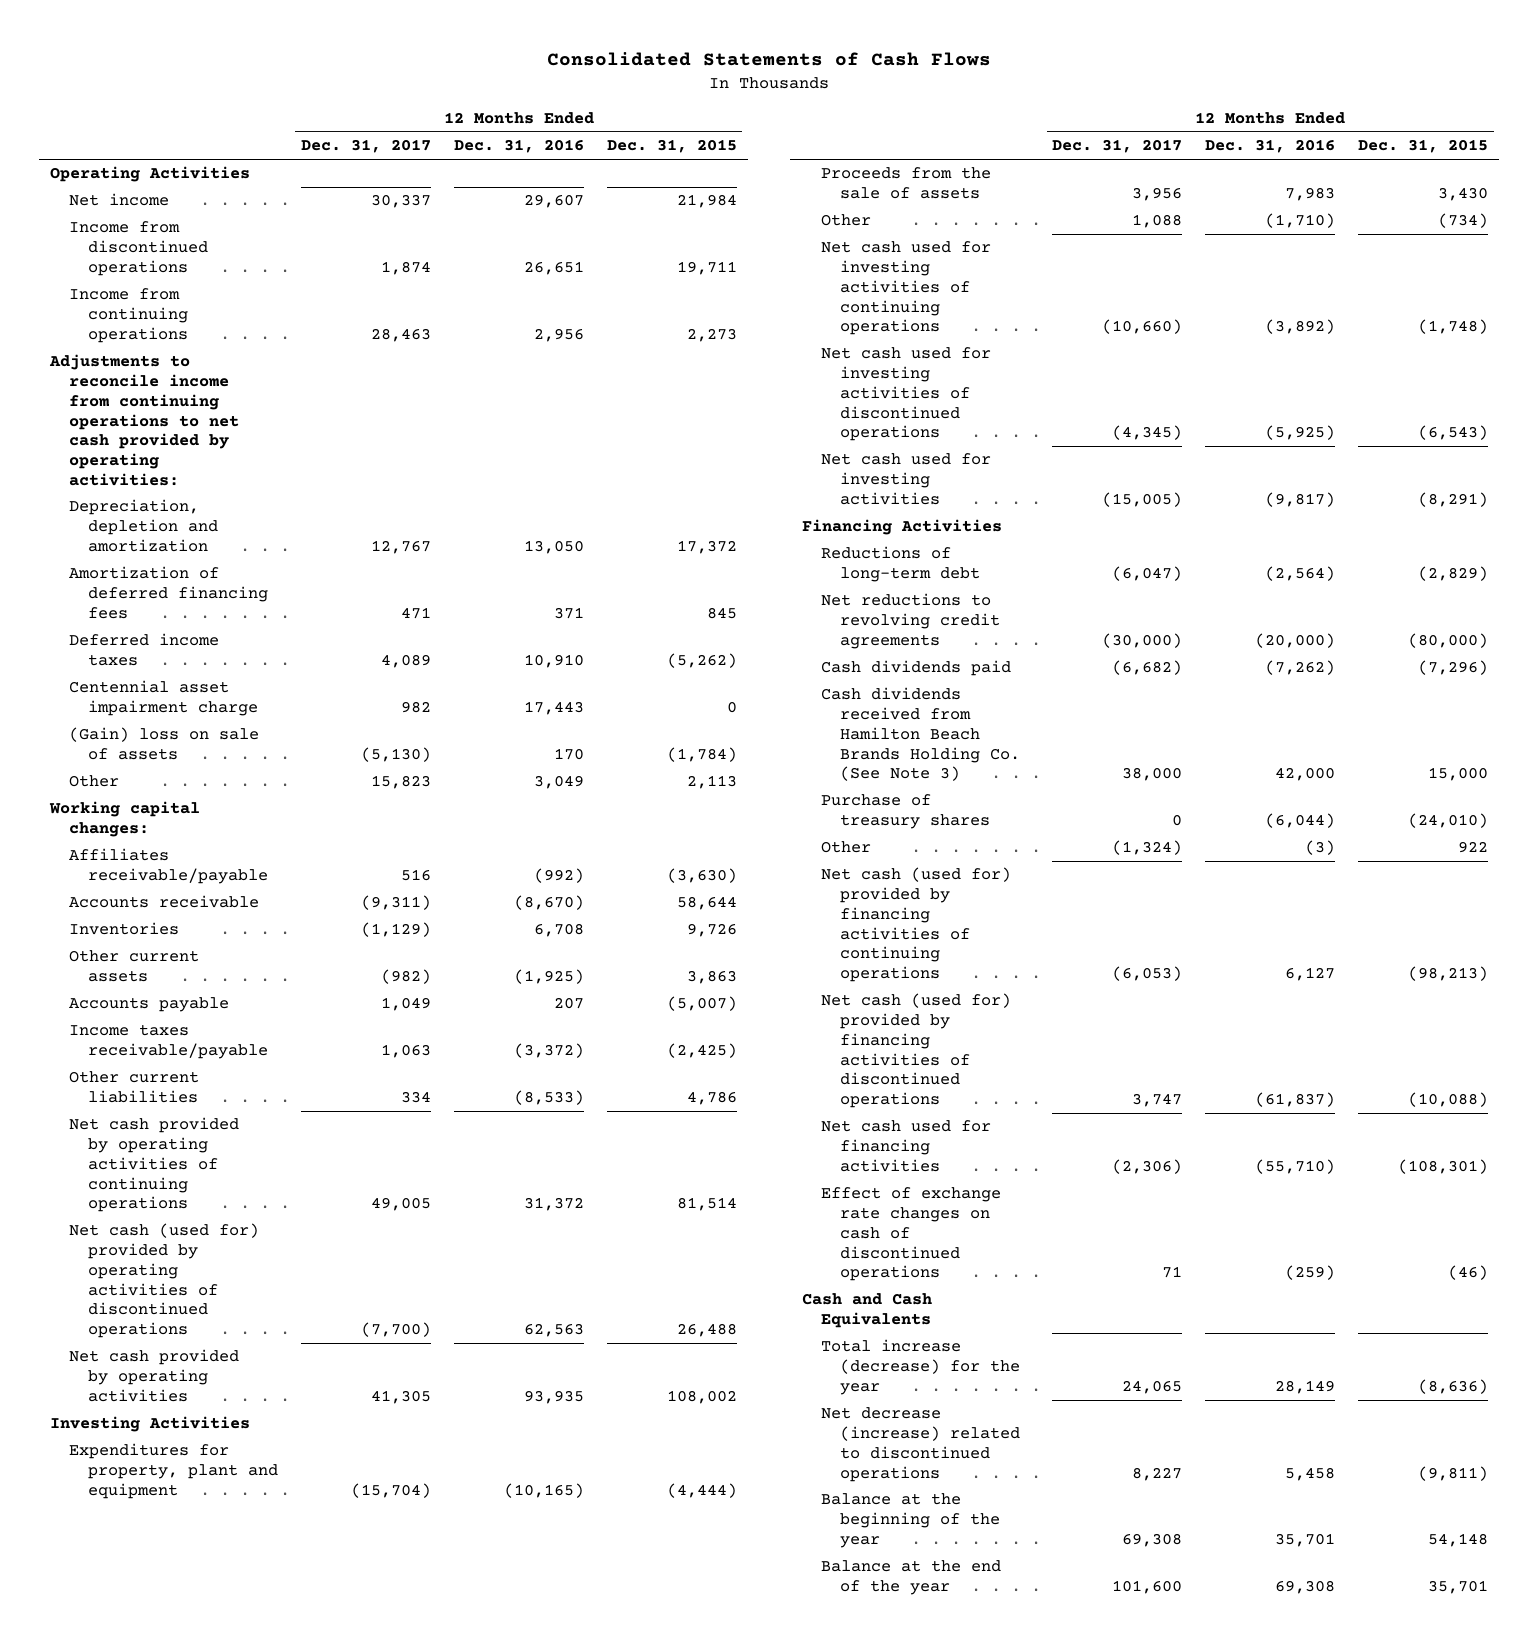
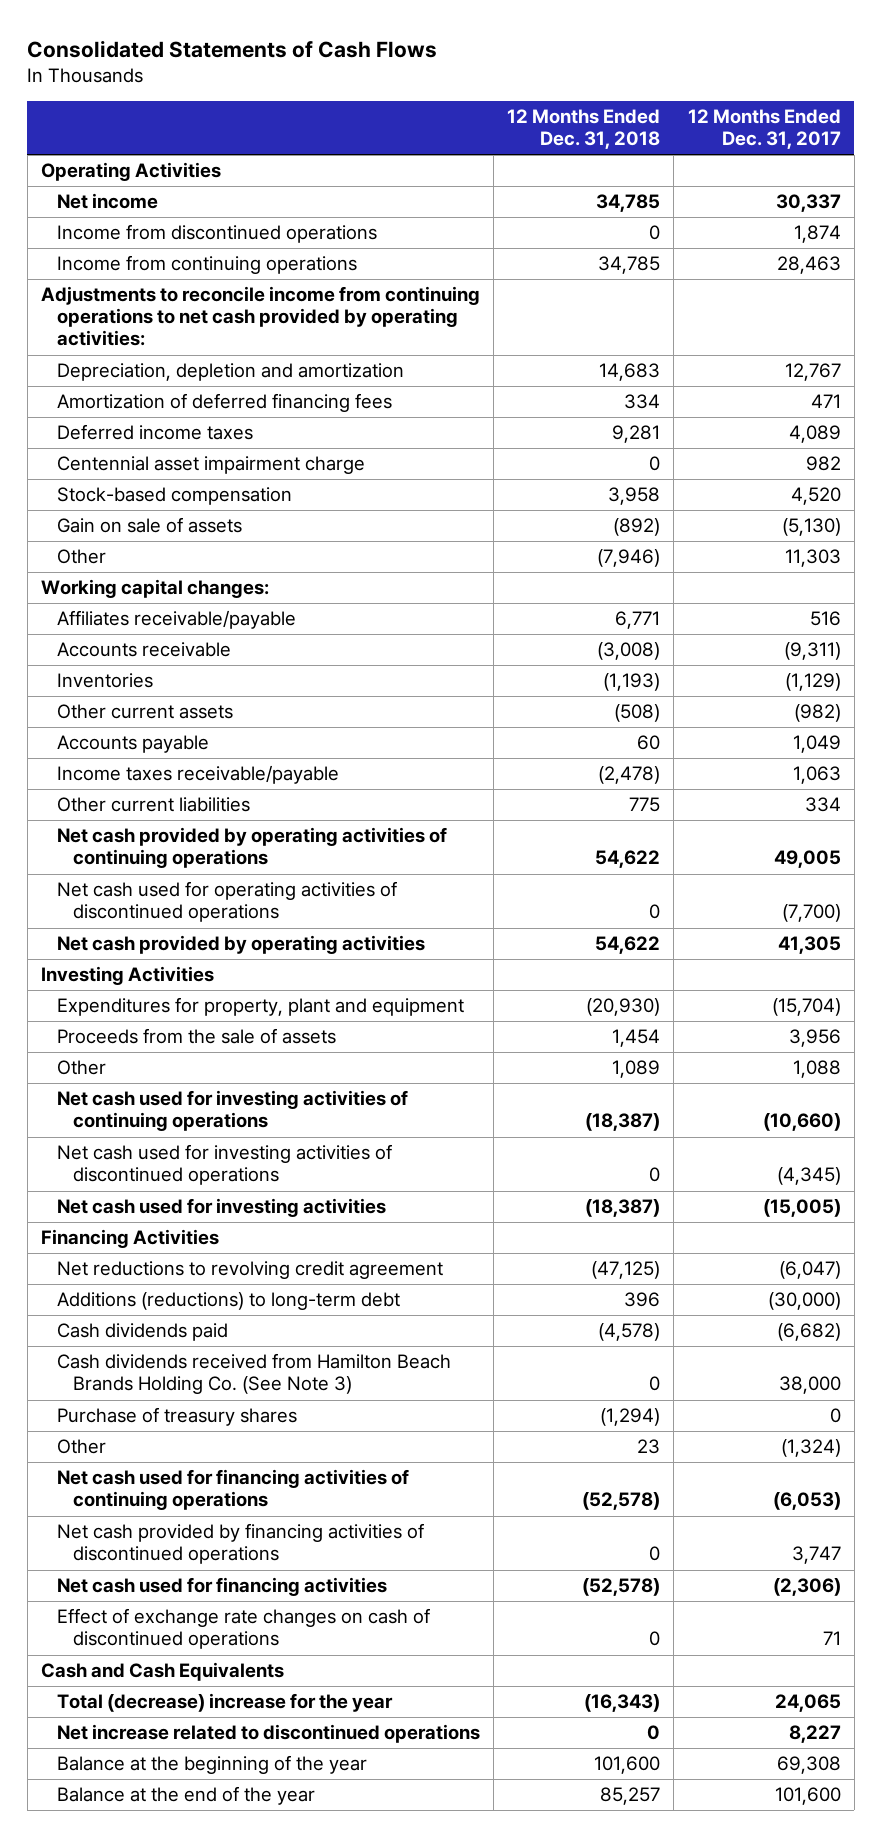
- | 12 Months Ended Dec. 31, 2017 | 12 Months Ended Dec. 31, 2016 | 12 Months Ended Dec. 31, 2015
+ | 12 Months Ended Dec. 31, 2018 | 12 Months Ended Dec. 31, 2017
- (Gain) loss on sale of assets | (5,130) | 170 | (1,784)
- Other | 15,823 | 3,049 | 2,113
+ Stock-based compensation | 3,958 | 4,520
+ Gain on sale of assets | (892) | (5,130)
+ Other | (7,946) | 11,303
- Net cash (used for) provided by operating activities of discontinued operations | (7,700) | 62,563 | 26,488
+ Net cash used for operating activities of discontinued operations | 0 | (7,700)
- Reductions of long-term debt | (6,047) | (2,564) | (2,829)
- Net reductions to revolving credit agreements | (30,000) | (20,000) | (80,000)
+ Net reductions to revolving credit agreement | (47,125) | (6,047)
+ Additions (reductions) to long-term debt | 396 | (30,000)
- Net cash (used for) provided by financing activities of continuing operations | (6,053) | 6,127 | (98,213)
- Net cash (used for) provided by financing activities of discontinued operations | 3,747 | (61,837) | (10,088)
+ Net cash used for financing activities of continuing operations | (52,578) | (6,053)
+ Net cash provided by financing activities of discontinued operations | 0 | 3,747
- Total increase (decrease) for the year | 24,065 | 28,149 | (8,636)
- Net decrease (increase) related to discontinued operations | 8,227 | 5,458 | (9,811)
+ Total (decrease) increase for the year | (16,343) | 24,065
+ Net increase related to discontinued operations | 0 | 8,227

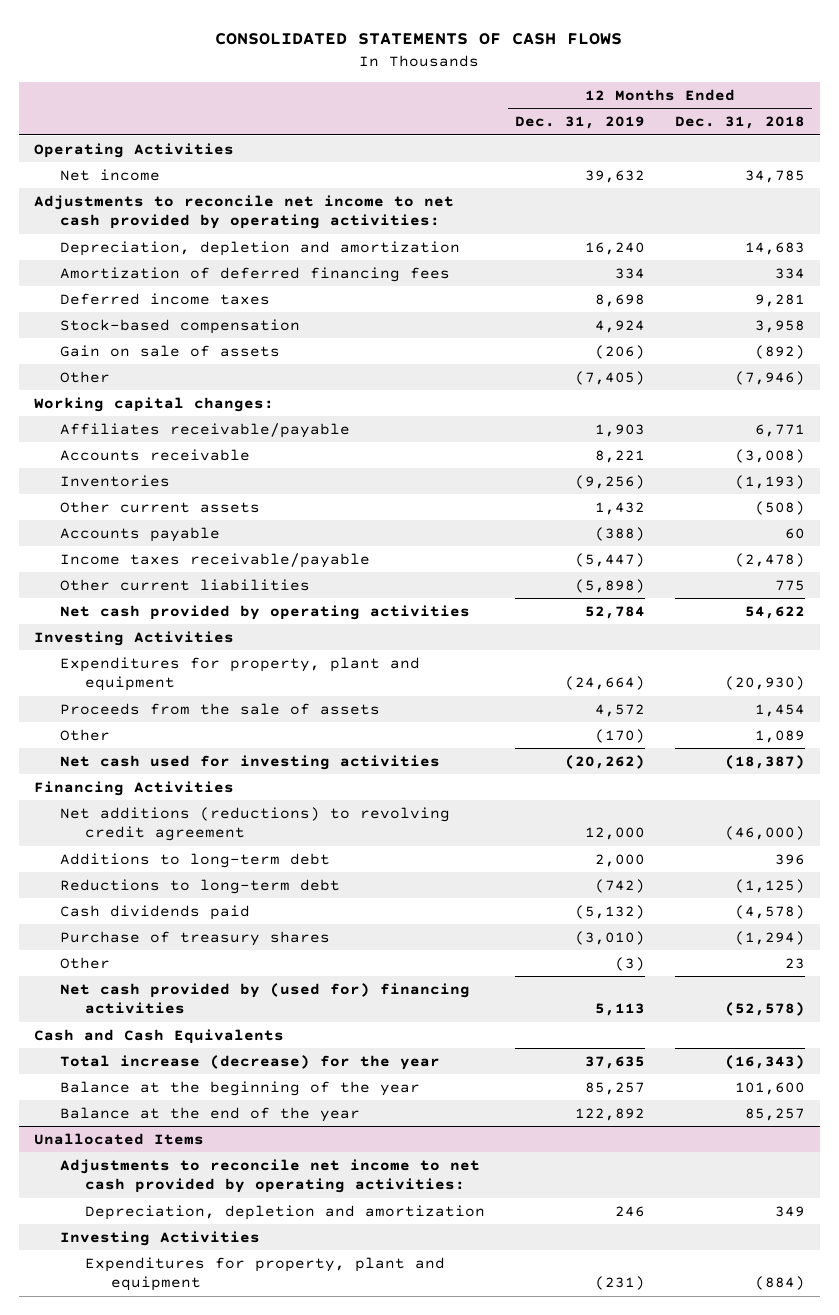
- Consolidated Statements of Cash Flows
+ CONSOLIDATED STATEMENTS OF CASH FLOWS
- | 12 Months Ended Dec. 31, 2018 | 12 Months Ended Dec. 31, 2017
+ | 12 Months Ended Dec. 31, 2019 | 12 Months Ended Dec. 31, 2018
- Income from discontinued operations | 0 | 1,874
- Income from continuing operations | 34,785 | 28,463
- Adjustments to reconcile income from continuing operations to net cash provided by operating activities:
+ Adjustments to reconcile net income to net cash provided by operating activities:
- Centennial asset impairment charge | 0 | 982
- Net cash provided by operating activities of continuing operations | 54,622 | 49,005
- Net cash used for operating activities of discontinued operations | 0 | (7,700)
- Net cash used for investing activities of continuing operations | (18,387) | (10,660)
- Net cash used for investing activities of discontinued operations | 0 | (4,345)
- Net reductions to revolving credit agreement | (47,125) | (6,047)
- Additions (reductions) to long-term debt | 396 | (30,000)
+ Net additions (reductions) to revolving credit agreement | 12,000 | (46,000)
+ Additions to long-term debt | 2,000 | 396
+ Reductions to long-term debt | (742) | (1,125)
- Cash dividends received from Hamilton Beach Brands Holding Co. (See Note 3) | 0 | 38,000
- Net cash used for financing activities of continuing operations | (52,578) | (6,053)
- Net cash provided by financing activities of discontinued operations | 0 | 3,747
- Net cash used for financing activities | (52,578) | (2,306)
- Effect of exchange rate changes on cash of discontinued operations | 0 | 71
+ Net cash provided by (used for) financing activities | 5,113 | (52,578)
- Total (decrease) increase for the year | (16,343) | 24,065
- Net increase related to discontinued operations | 0 | 8,227
+ Total increase (decrease) for the year | 37,635 | (16,343)
+ Unallocated Items
+ Adjustments to reconcile net income to net cash provided by operating activities:
+ Depreciation, depletion and amortization | 246 | 349
+ Investing Activities
+ Expenditures for property, plant and equipment | (231) | (884)

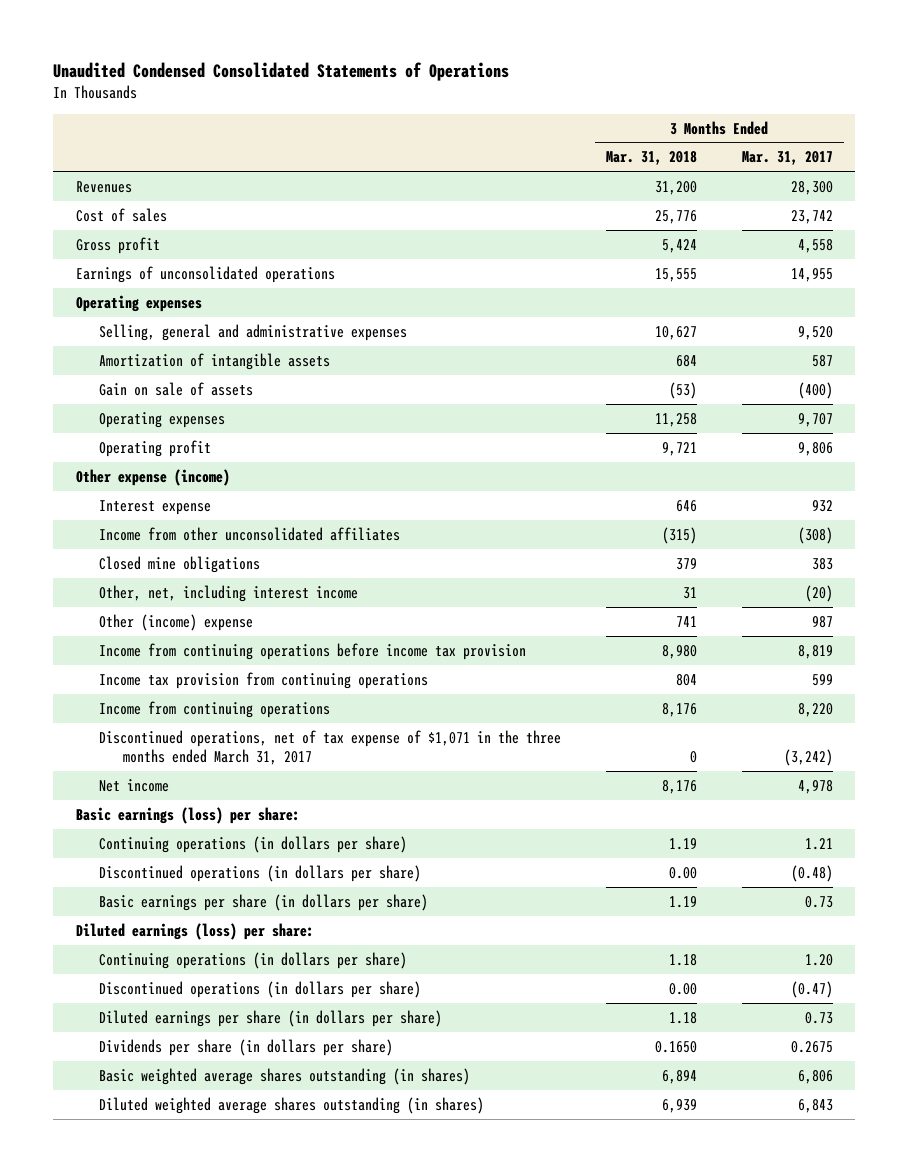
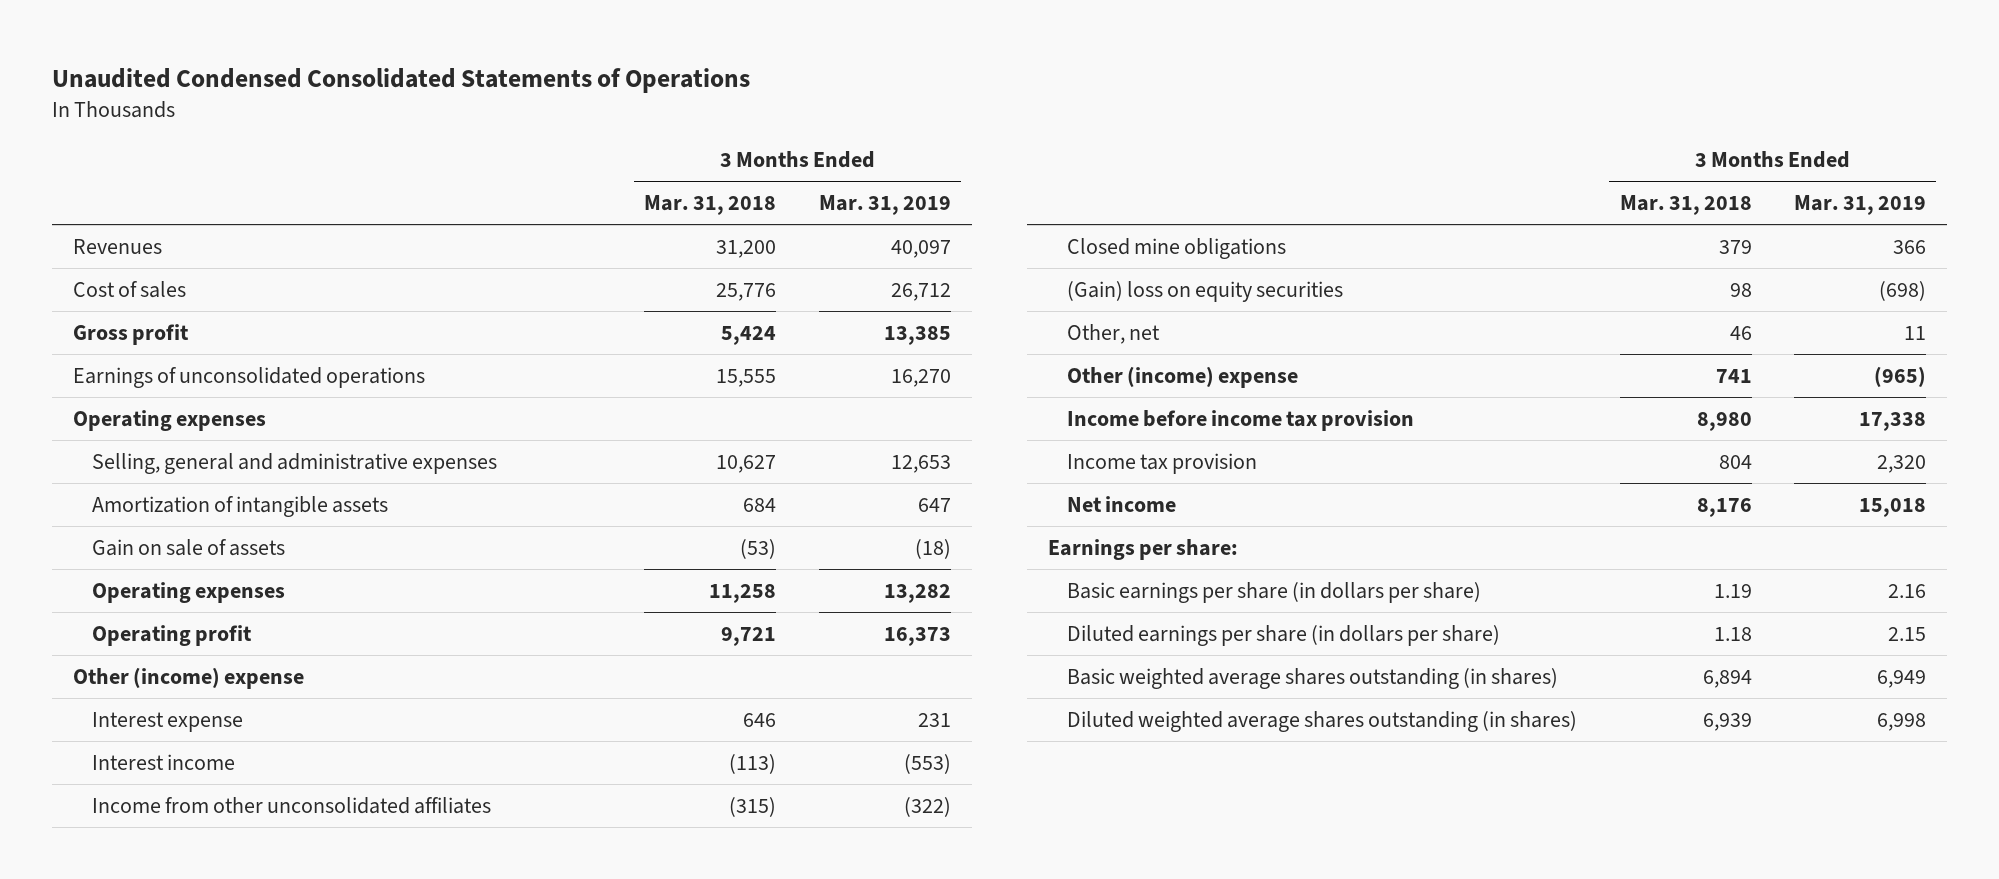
- | 3 Months Ended Mar. 31, 2018 | 3 Months Ended Mar. 31, 2017
+ | 3 Months Ended Mar. 31, 2018 | 3 Months Ended Mar. 31, 2019
- Other expense (income)
+ Other (income) expense
+ Interest income | (113) | (553)
- Other, net, including interest income | 31 | (20)
+ (Gain) loss on equity securities | 98 | (698)
+ Other, net | 46 | 11
- Income from continuing operations before income tax provision | 8,980 | 8,819
- Income tax provision from continuing operations | 804 | 599
- Income from continuing operations | 8,176 | 8,220
- Discontinued operations, net of tax expense of $1,071 in the three months ended March 31, 2017 | 0 | (3,242)
+ Income before income tax provision | 8,980 | 17,338
+ Income tax provision | 804 | 2,320
- Basic earnings (loss) per share:
- Continuing operations (in dollars per share) | 1.19 | 1.21
- Discontinued operations (in dollars per share) | 0.00 | (0.48)
+ Earnings per share:
- Diluted earnings (loss) per share:
- Continuing operations (in dollars per share) | 1.18 | 1.20
- Discontinued operations (in dollars per share) | 0.00 | (0.47)
- Dividends per share (in dollars per share) | 0.1650 | 0.2675

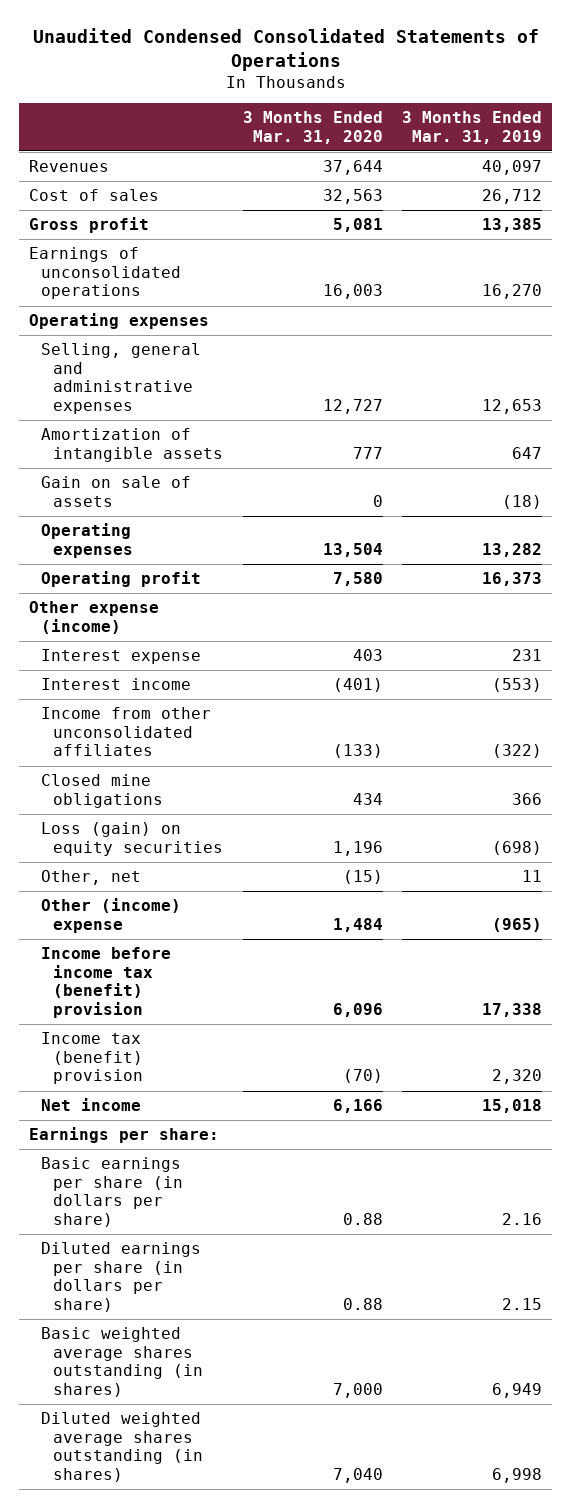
- | 3 Months Ended Mar. 31, 2018 | 3 Months Ended Mar. 31, 2019
+ | 3 Months Ended Mar. 31, 2020 | 3 Months Ended Mar. 31, 2019
- Other (income) expense
+ Other expense (income)
- (Gain) loss on equity securities | 98 | (698)
+ Loss (gain) on equity securities | 1,196 | (698)
- Income before income tax provision | 8,980 | 17,338
- Income tax provision | 804 | 2,320
+ Income before income tax (benefit) provision | 6,096 | 17,338
+ Income tax (benefit) provision | (70) | 2,320

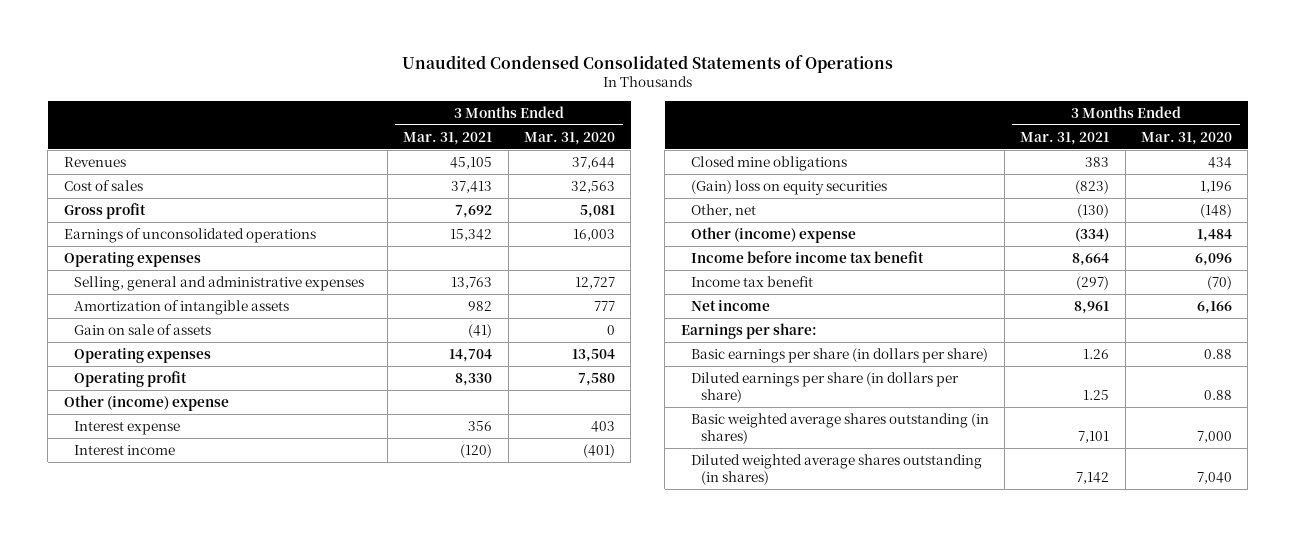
- | 3 Months Ended Mar. 31, 2020 | 3 Months Ended Mar. 31, 2019
+ | 3 Months Ended Mar. 31, 2021 | 3 Months Ended Mar. 31, 2020
- Other expense (income)
+ Other (income) expense
- Income from other unconsolidated affiliates | (133) | (322)
- Loss (gain) on equity securities | 1,196 | (698)
- Other, net | (15) | 11
+ (Gain) loss on equity securities | (823) | 1,196
+ Other, net | (130) | (148)
- Income before income tax (benefit) provision | 6,096 | 17,338
- Income tax (benefit) provision | (70) | 2,320
+ Income before income tax benefit | 8,664 | 6,096
+ Income tax benefit | (297) | (70)

